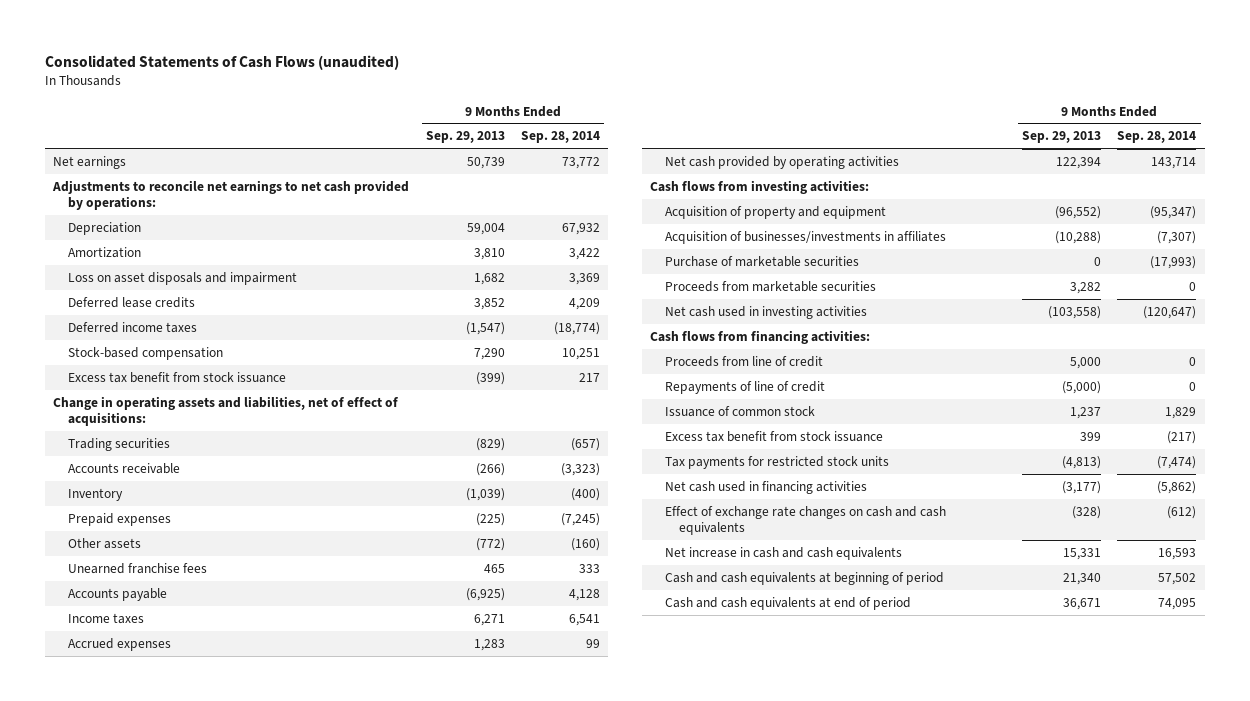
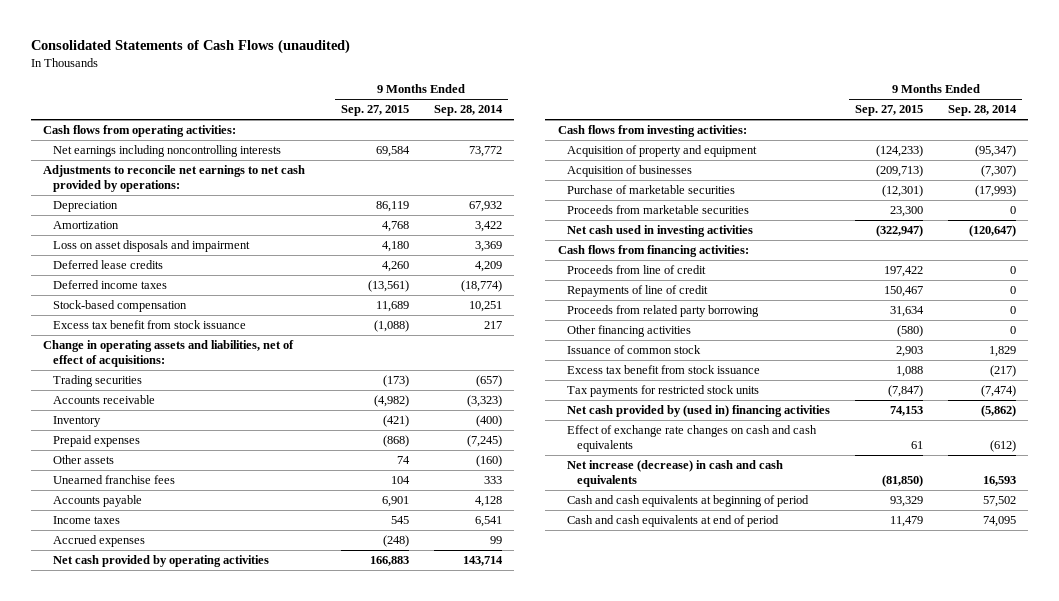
- | 9 Months Ended Sep. 29, 2013 | 9 Months Ended Sep. 28, 2014
+ | 9 Months Ended Sep. 27, 2015 | 9 Months Ended Sep. 28, 2014
- Net earnings | 50,739 | 73,772
+ Cash flows from operating activities:
+ Net earnings including noncontrolling interests | 69,584 | 73,772
- Acquisition of businesses/investments in affiliates | (10,288) | (7,307)
+ Acquisition of businesses | (209,713) | (7,307)
+ Proceeds from related party borrowing | 31,634 | 0
+ Other financing activities | (580) | 0
- Net cash used in financing activities | (3,177) | (5,862)
+ Net cash provided by (used in) financing activities | 74,153 | (5,862)
- Net increase in cash and cash equivalents | 15,331 | 16,593
+ Net increase (decrease) in cash and cash equivalents | (81,850) | 16,593

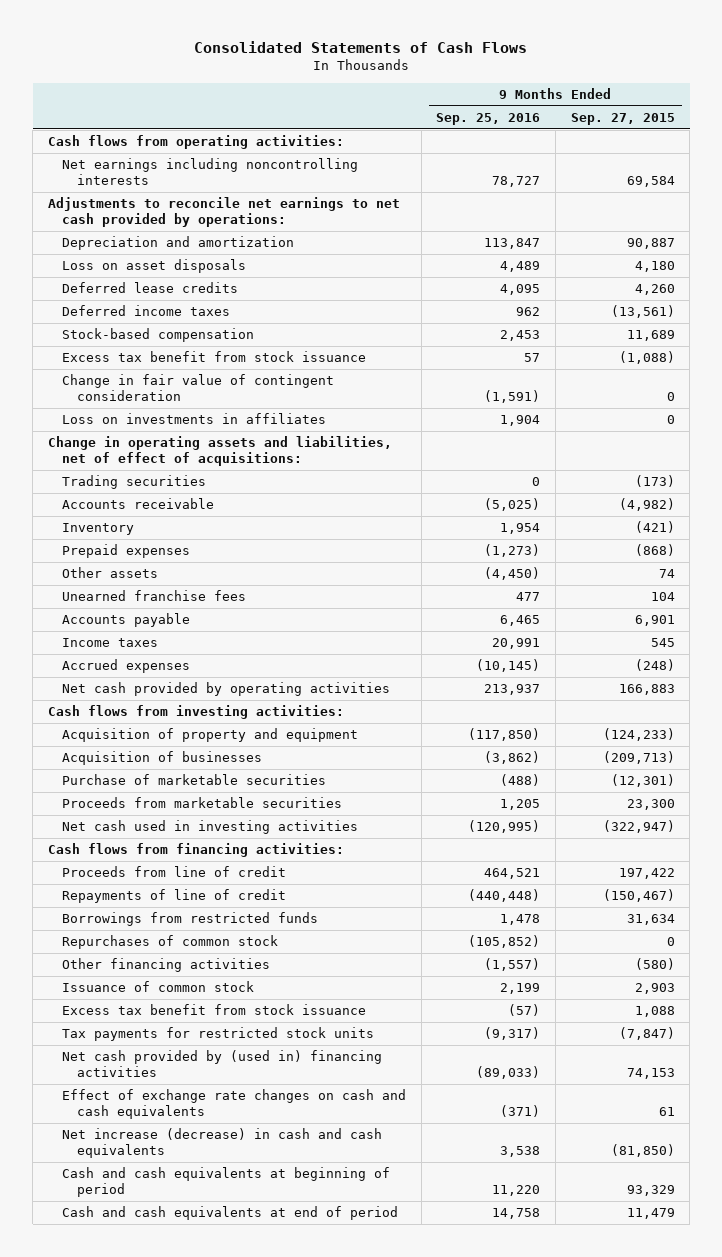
- Consolidated Statements of Cash Flows (unaudited)
+ Consolidated Statements of Cash Flows
- | 9 Months Ended Sep. 27, 2015 | 9 Months Ended Sep. 28, 2014
+ | 9 Months Ended Sep. 25, 2016 | 9 Months Ended Sep. 27, 2015
- Depreciation | 86,119 | 67,932
- Amortization | 4,768 | 3,422
- Loss on asset disposals and impairment | 4,180 | 3,369
+ Depreciation and amortization | 113,847 | 90,887
+ Loss on asset disposals | 4,489 | 4,180
+ Change in fair value of contingent consideration | (1,591) | 0
+ Loss on investments in affiliates | 1,904 | 0
- Repayments of line of credit | 150,467 | 0
- Proceeds from related party borrowing | 31,634 | 0
+ Repayments of line of credit | (440,448) | (150,467)
+ Borrowings from restricted funds | 1,478 | 31,634
+ Repurchases of common stock | (105,852) | 0

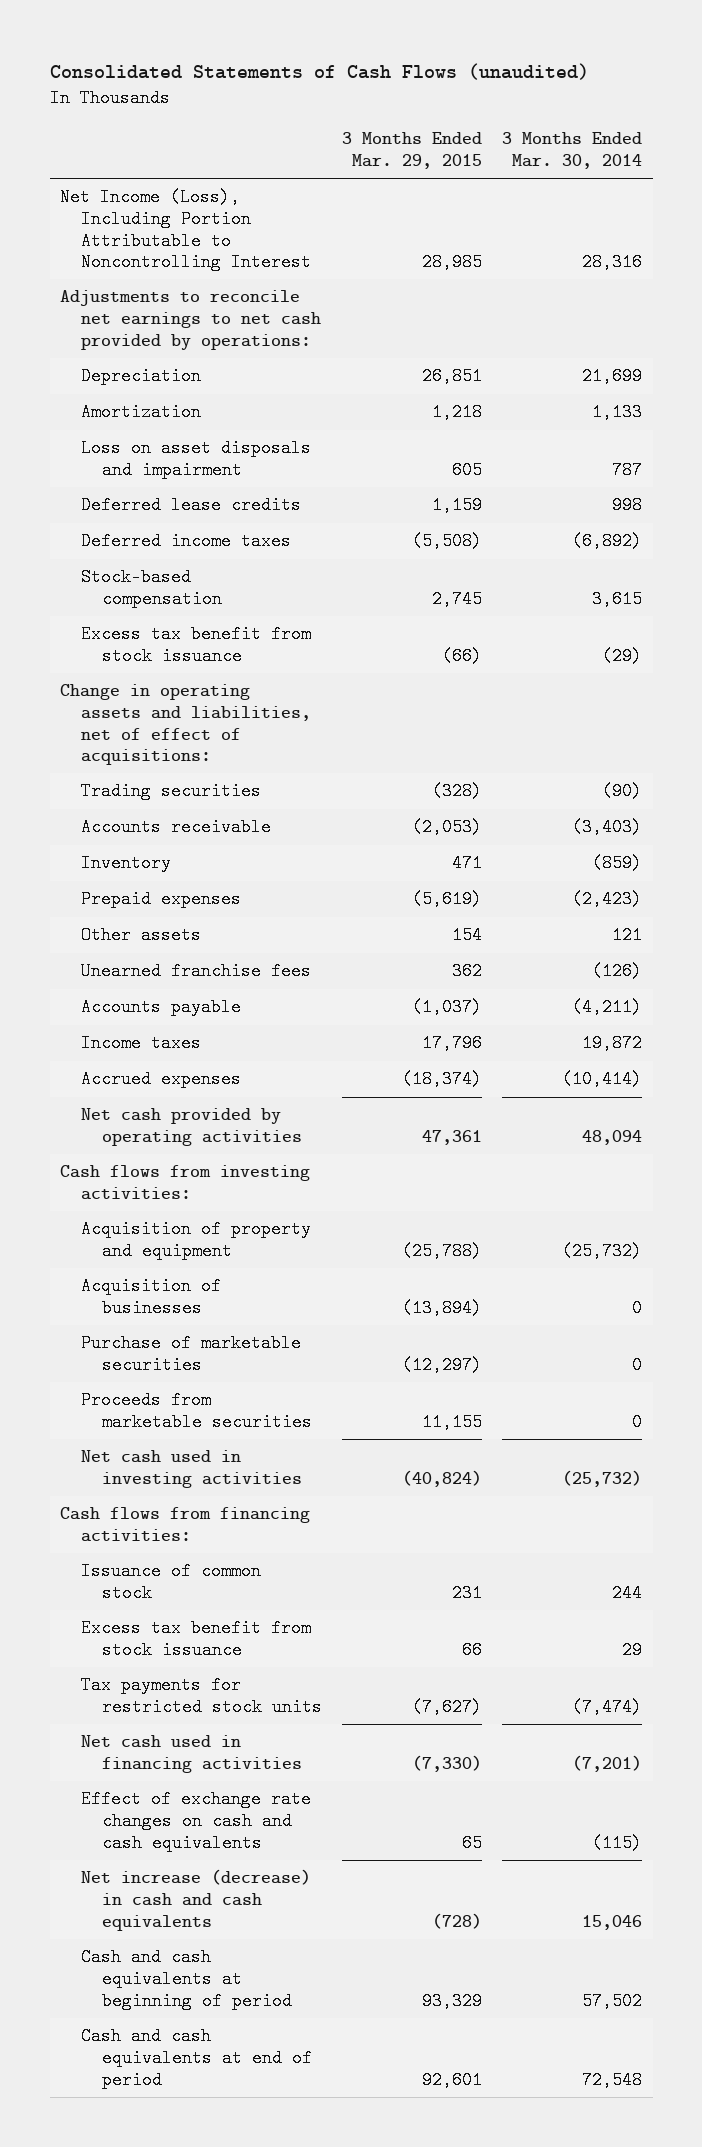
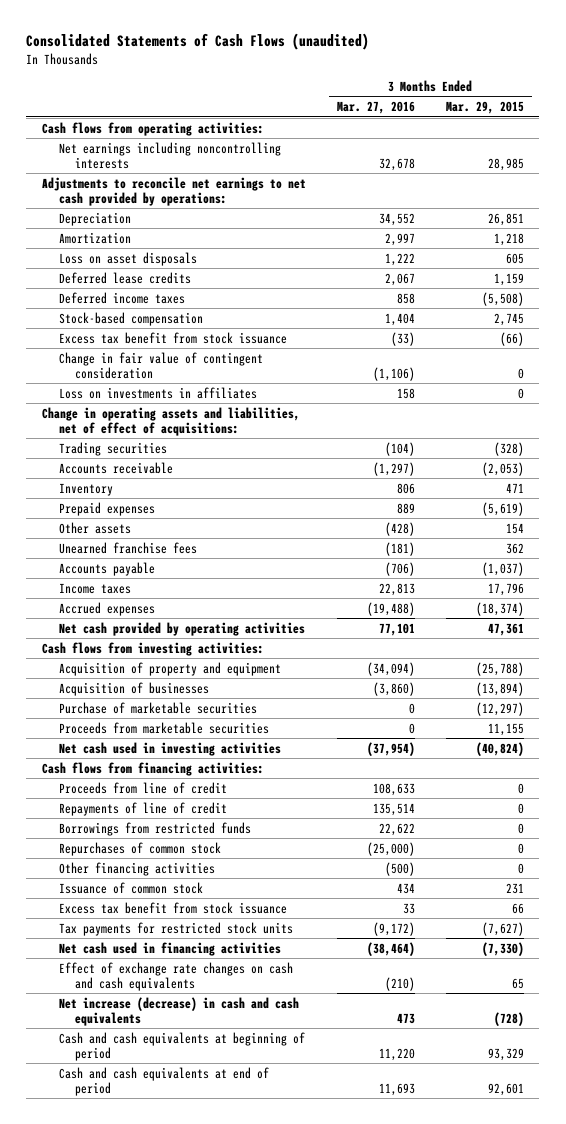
- | 3 Months Ended Mar. 29, 2015 | 3 Months Ended Mar. 30, 2014
+ | 3 Months Ended Mar. 27, 2016 | 3 Months Ended Mar. 29, 2015
- Net Income (Loss), Including Portion Attributable to Noncontrolling Interest | 28,985 | 28,316
+ Cash flows from operating activities:
+ Net earnings including noncontrolling interests | 32,678 | 28,985
- Loss on asset disposals and impairment | 605 | 787
+ Loss on asset disposals | 1,222 | 605
+ Change in fair value of contingent consideration | (1,106) | 0
+ Loss on investments in affiliates | 158 | 0
+ Proceeds from line of credit | 108,633 | 0
+ Repayments of line of credit | 135,514 | 0
+ Borrowings from restricted funds | 22,622 | 0
+ Repurchases of common stock | (25,000) | 0
+ Other financing activities | (500) | 0

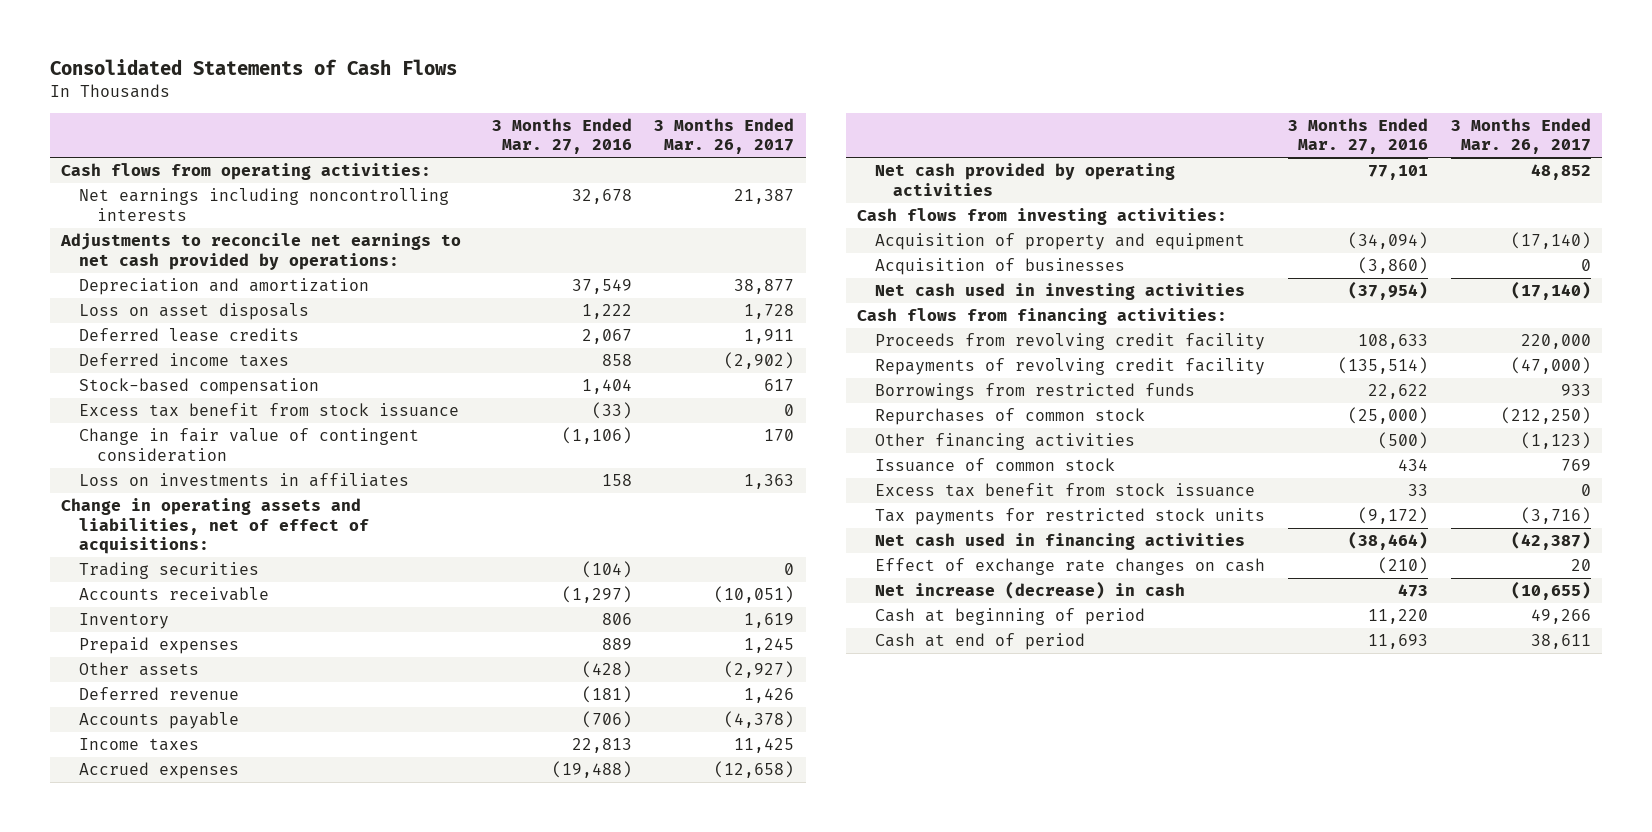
- Consolidated Statements of Cash Flows (unaudited)
+ Consolidated Statements of Cash Flows
- | 3 Months Ended Mar. 27, 2016 | 3 Months Ended Mar. 29, 2015
+ | 3 Months Ended Mar. 27, 2016 | 3 Months Ended Mar. 26, 2017
- Depreciation | 34,552 | 26,851
- Amortization | 2,997 | 1,218
+ Depreciation and amortization | 37,549 | 38,877
- Unearned franchise fees | (181) | 362
+ Deferred revenue | (181) | 1,426
- Purchase of marketable securities | 0 | (12,297)
- Proceeds from marketable securities | 0 | 11,155
- Proceeds from line of credit | 108,633 | 0
- Repayments of line of credit | 135,514 | 0
+ Proceeds from revolving credit facility | 108,633 | 220,000
+ Repayments of revolving credit facility | (135,514) | (47,000)
- Effect of exchange rate changes on cash and cash equivalents | (210) | 65
- Net increase (decrease) in cash and cash equivalents | 473 | (728)
- Cash and cash equivalents at beginning of period | 11,220 | 93,329
- Cash and cash equivalents at end of period | 11,693 | 92,601
+ Effect of exchange rate changes on cash | (210) | 20
+ Net increase (decrease) in cash | 473 | (10,655)
+ Cash at beginning of period | 11,220 | 49,266
+ Cash at end of period | 11,693 | 38,611

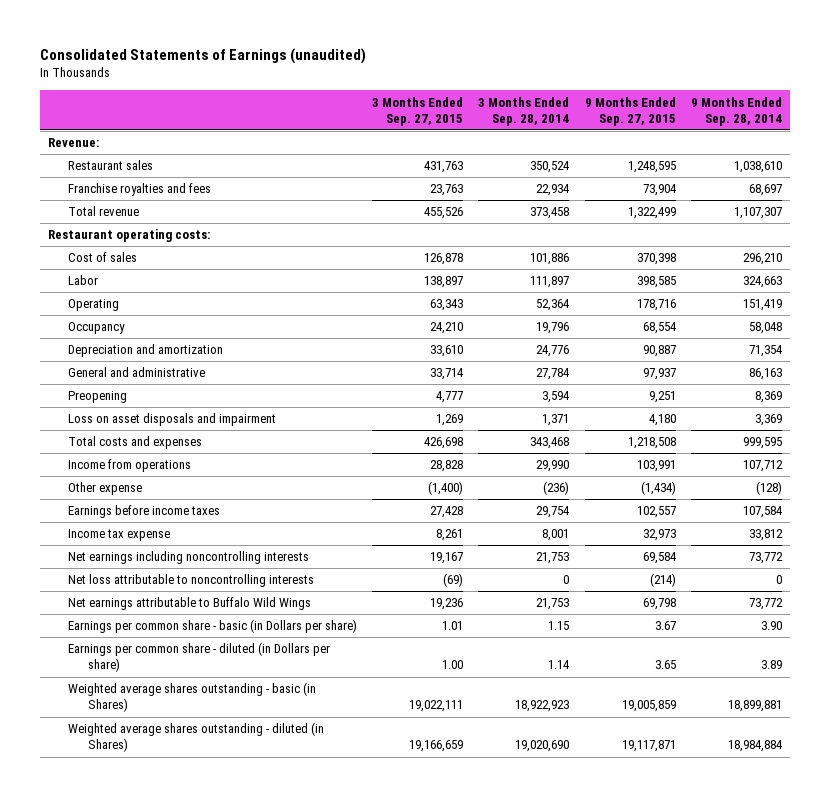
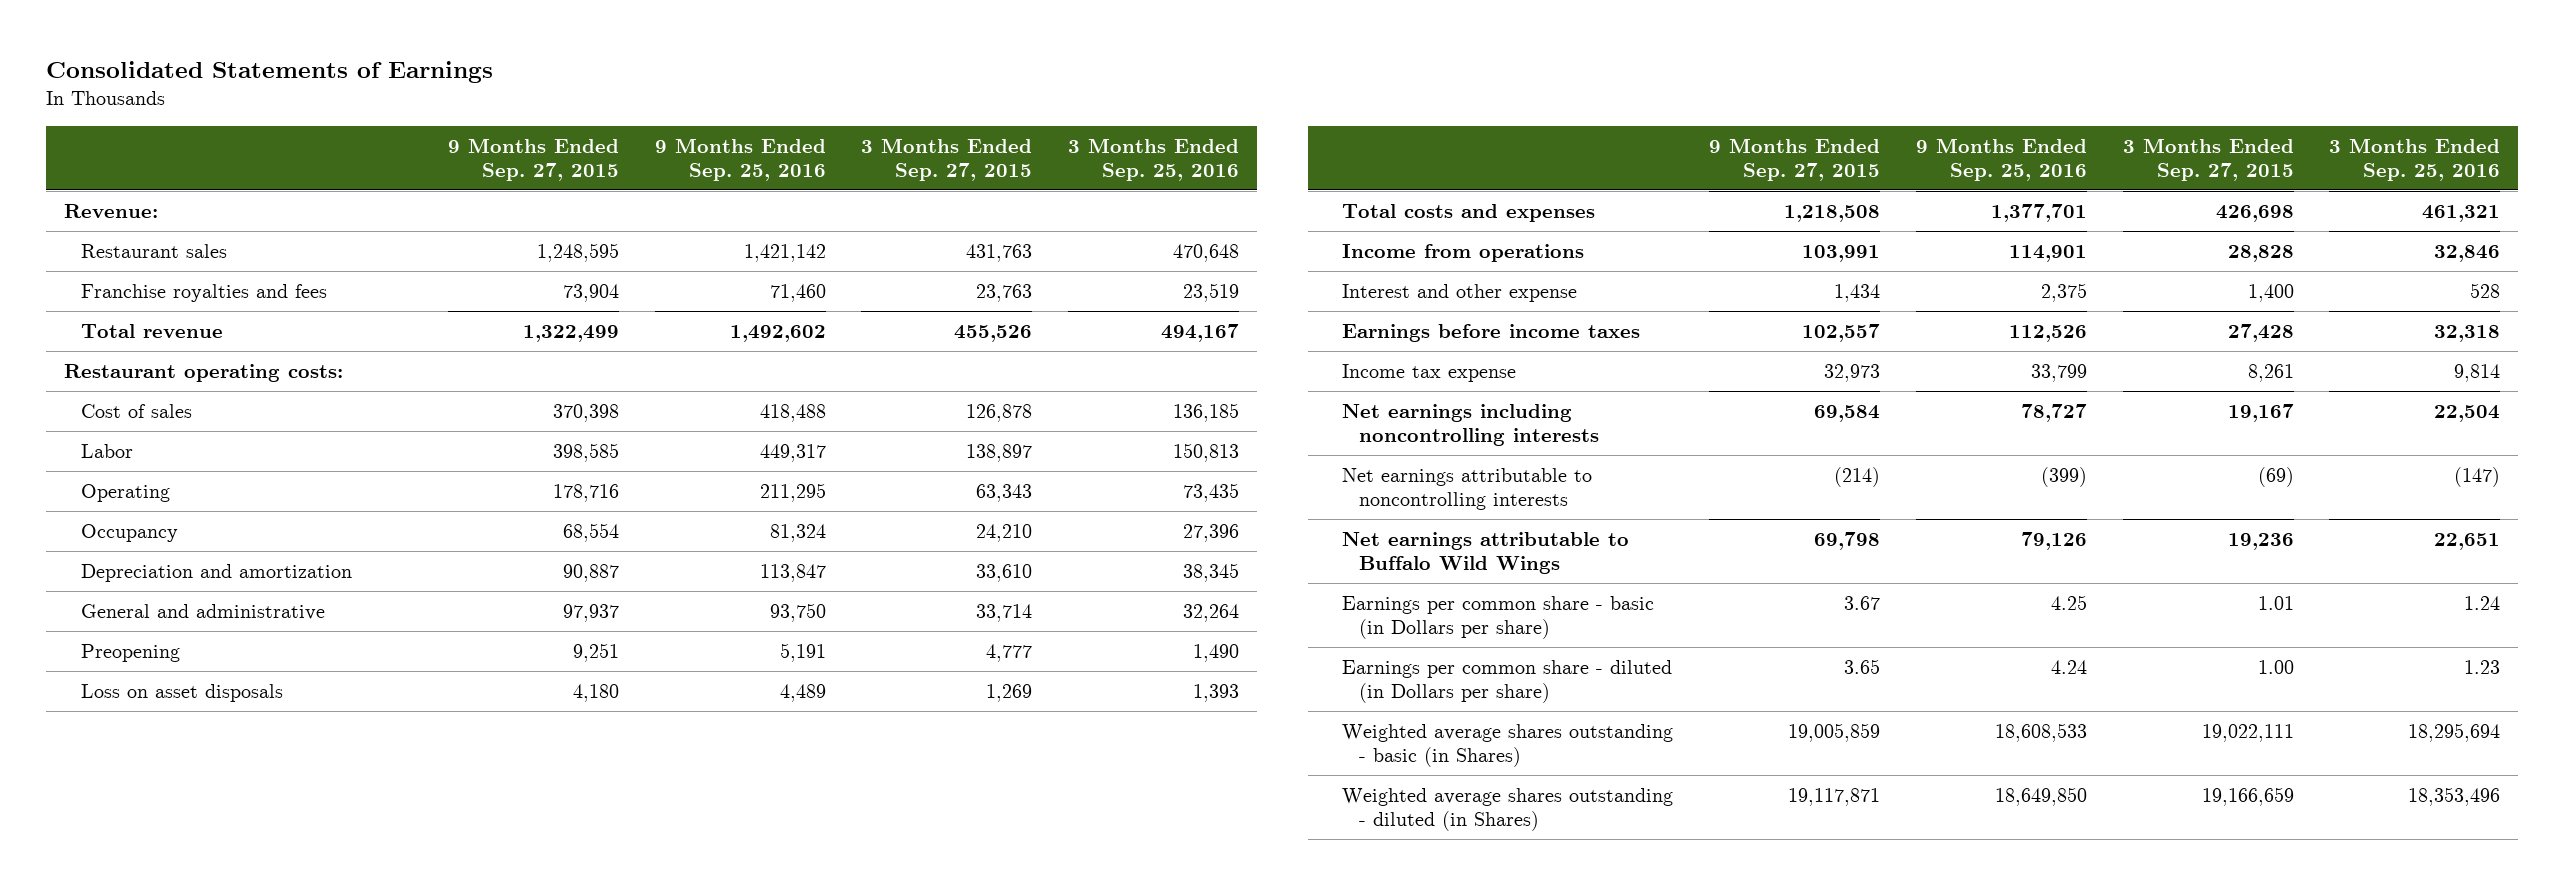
- Consolidated Statements of Earnings (unaudited)
+ Consolidated Statements of Earnings
- | 3 Months Ended Sep. 27, 2015 | 3 Months Ended Sep. 28, 2014 | 9 Months Ended Sep. 27, 2015 | 9 Months Ended Sep. 28, 2014
+ | 9 Months Ended Sep. 27, 2015 | 9 Months Ended Sep. 25, 2016 | 3 Months Ended Sep. 27, 2015 | 3 Months Ended Sep. 25, 2016
- Loss on asset disposals and impairment | 1,269 | 1,371 | 4,180 | 3,369
+ Loss on asset disposals | 4,180 | 4,489 | 1,269 | 1,393
- Other expense | (1,400) | (236) | (1,434) | (128)
+ Interest and other expense | 1,434 | 2,375 | 1,400 | 528
- Net loss attributable to noncontrolling interests | (69) | 0 | (214) | 0
+ Net earnings attributable to noncontrolling interests | (214) | (399) | (69) | (147)

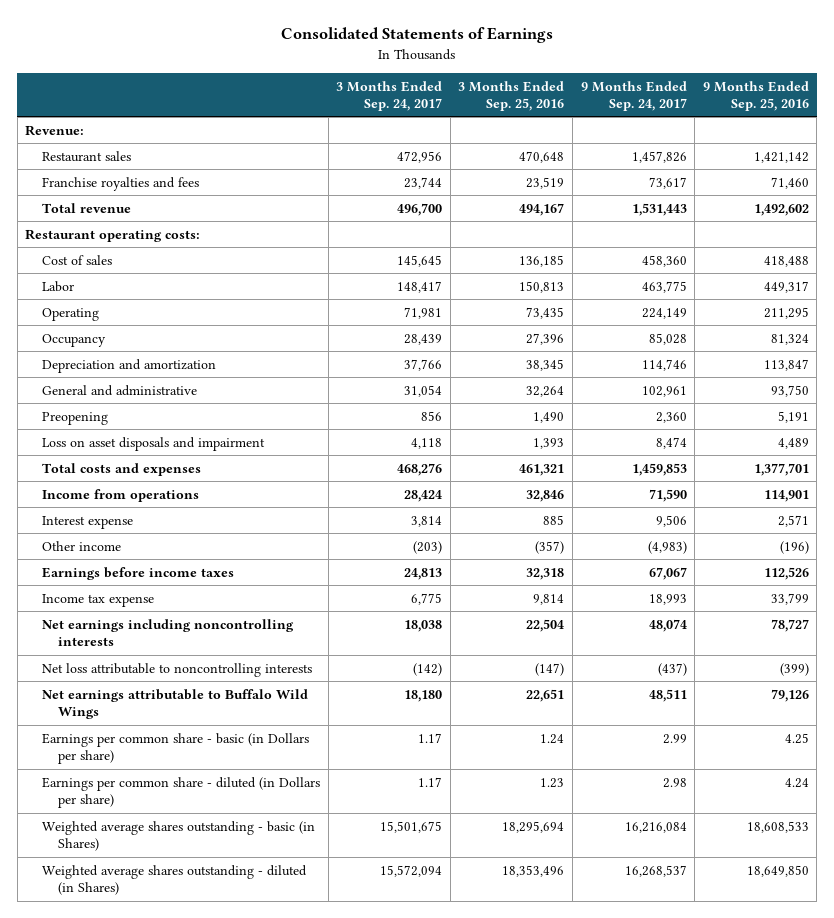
- | 9 Months Ended Sep. 27, 2015 | 9 Months Ended Sep. 25, 2016 | 3 Months Ended Sep. 27, 2015 | 3 Months Ended Sep. 25, 2016
+ | 3 Months Ended Sep. 24, 2017 | 3 Months Ended Sep. 25, 2016 | 9 Months Ended Sep. 24, 2017 | 9 Months Ended Sep. 25, 2016
- Loss on asset disposals | 4,180 | 4,489 | 1,269 | 1,393
+ Loss on asset disposals and impairment | 4,118 | 1,393 | 8,474 | 4,489
- Interest and other expense | 1,434 | 2,375 | 1,400 | 528
+ Interest expense | 3,814 | 885 | 9,506 | 2,571
+ Other income | (203) | (357) | (4,983) | (196)
- Net earnings attributable to noncontrolling interests | (214) | (399) | (69) | (147)
+ Net loss attributable to noncontrolling interests | (142) | (147) | (437) | (399)

